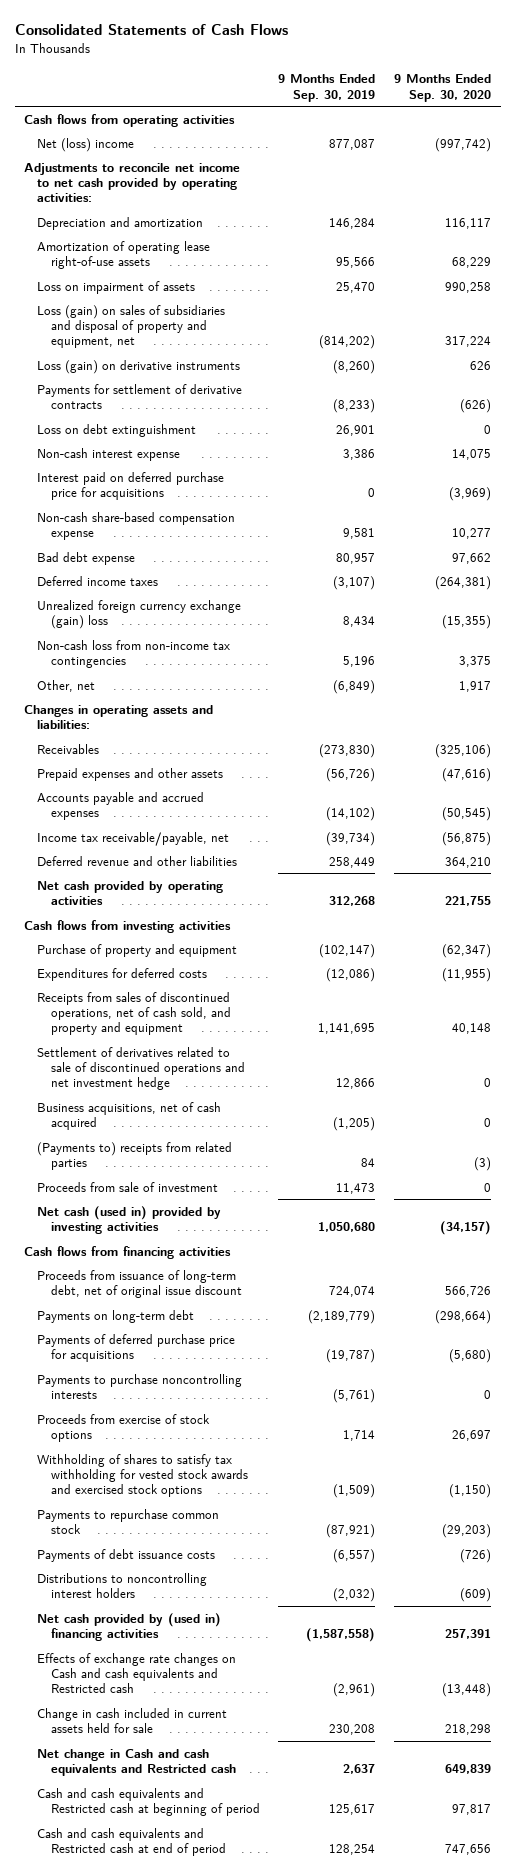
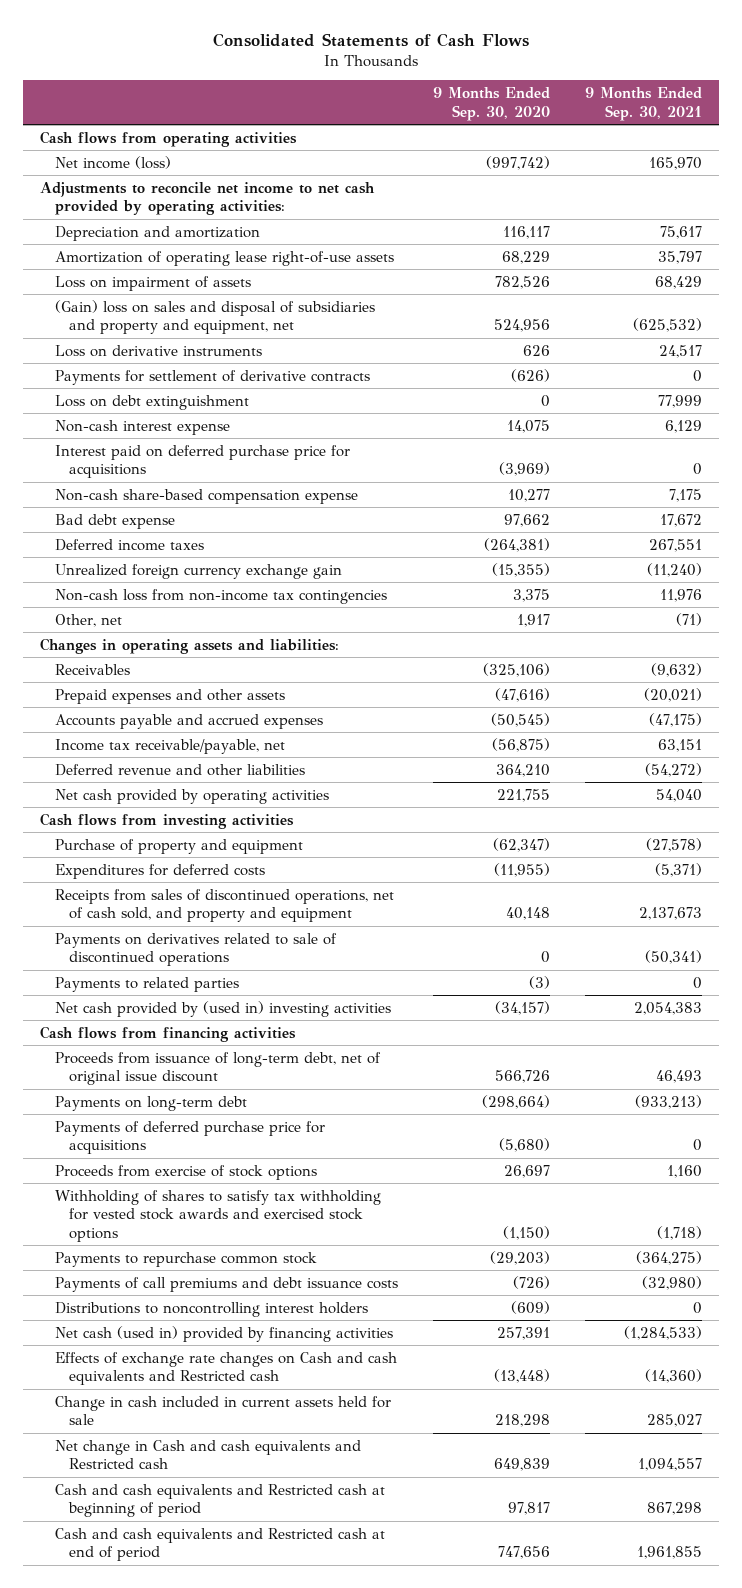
- | 9 Months Ended Sep. 30, 2019 | 9 Months Ended Sep. 30, 2020
+ | 9 Months Ended Sep. 30, 2020 | 9 Months Ended Sep. 30, 2021
- Net (loss) income | 877,087 | (997,742)
+ Net income (loss) | (997,742) | 165,970
- Loss on impairment of assets | 25,470 | 990,258
- Loss (gain) on sales of subsidiaries and disposal of property and equipment, net | (814,202) | 317,224
- Loss (gain) on derivative instruments | (8,260) | 626
+ Loss on impairment of assets | 782,526 | 68,429
+ (Gain) loss on sales and disposal of subsidiaries and property and equipment, net | 524,956 | (625,532)
+ Loss on derivative instruments | 626 | 24,517
- Unrealized foreign currency exchange (gain) loss | 8,434 | (15,355)
+ Unrealized foreign currency exchange gain | (15,355) | (11,240)
- Settlement of derivatives related to sale of discontinued operations and net investment hedge | 12,866 | 0
- Business acquisitions, net of cash acquired | (1,205) | 0
- (Payments to) receipts from related parties | 84 | (3)
- Proceeds from sale of investment | 11,473 | 0
- Net cash (used in) provided by investing activities | 1,050,680 | (34,157)
+ Payments on derivatives related to sale of discontinued operations | 0 | (50,341)
+ Payments to related parties | (3) | 0
+ Net cash provided by (used in) investing activities | (34,157) | 2,054,383
- Payments to purchase noncontrolling interests | (5,761) | 0
- Payments of debt issuance costs | (6,557) | (726)
+ Payments of call premiums and debt issuance costs | (726) | (32,980)
- Net cash provided by (used in) financing activities | (1,587,558) | 257,391
+ Net cash (used in) provided by financing activities | 257,391 | (1,284,533)

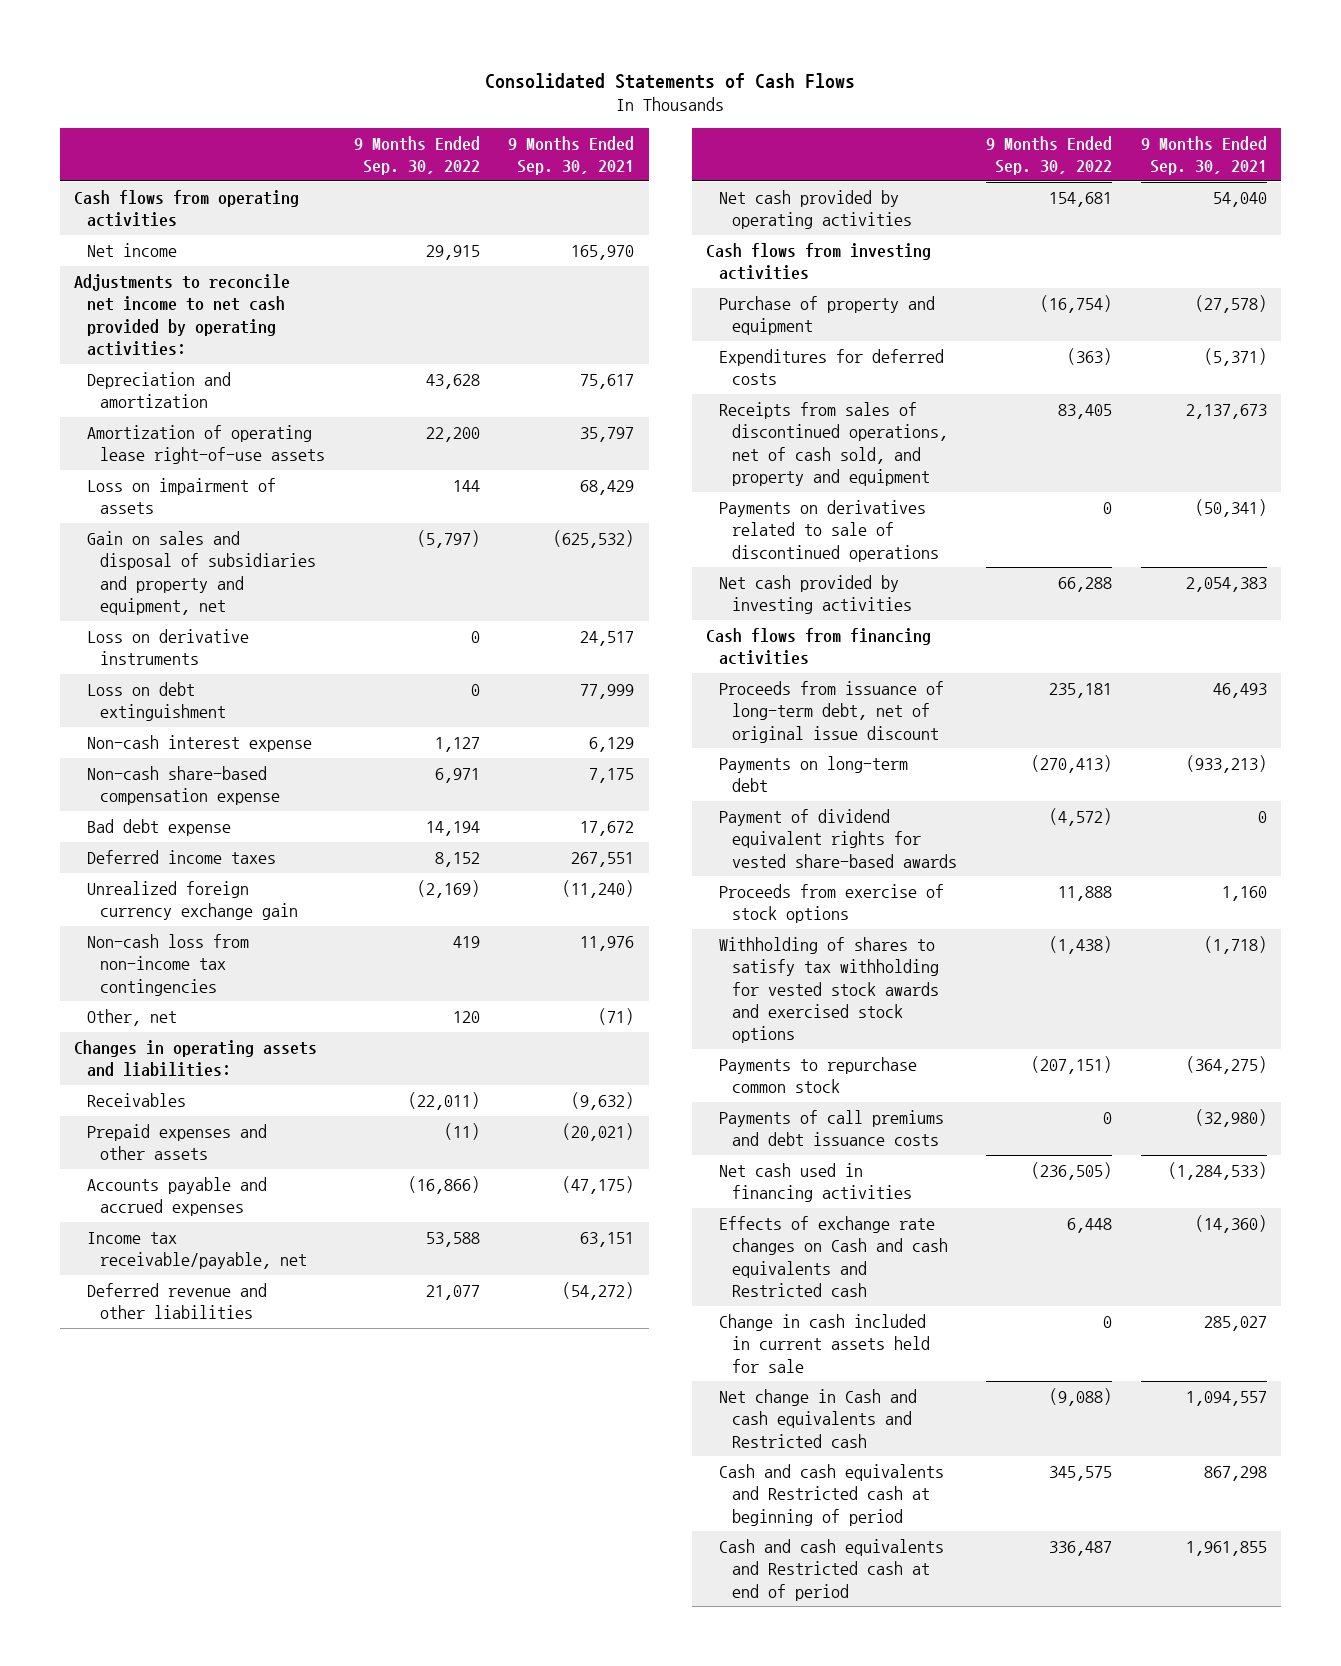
- | 9 Months Ended Sep. 30, 2020 | 9 Months Ended Sep. 30, 2021
+ | 9 Months Ended Sep. 30, 2022 | 9 Months Ended Sep. 30, 2021
- Net income (loss) | (997,742) | 165,970
+ Net income | 29,915 | 165,970
- (Gain) loss on sales and disposal of subsidiaries and property and equipment, net | 524,956 | (625,532)
+ Gain on sales and disposal of subsidiaries and property and equipment, net | (5,797) | (625,532)
- Payments for settlement of derivative contracts | (626) | 0
- Interest paid on deferred purchase price for acquisitions | (3,969) | 0
- Payments to related parties | (3) | 0
- Net cash provided by (used in) investing activities | (34,157) | 2,054,383
+ Net cash provided by investing activities | 66,288 | 2,054,383
- Payments of deferred purchase price for acquisitions | (5,680) | 0
+ Payment of dividend equivalent rights for vested share-based awards | (4,572) | 0
- Distributions to noncontrolling interest holders | (609) | 0
- Net cash (used in) provided by financing activities | 257,391 | (1,284,533)
+ Net cash used in financing activities | (236,505) | (1,284,533)

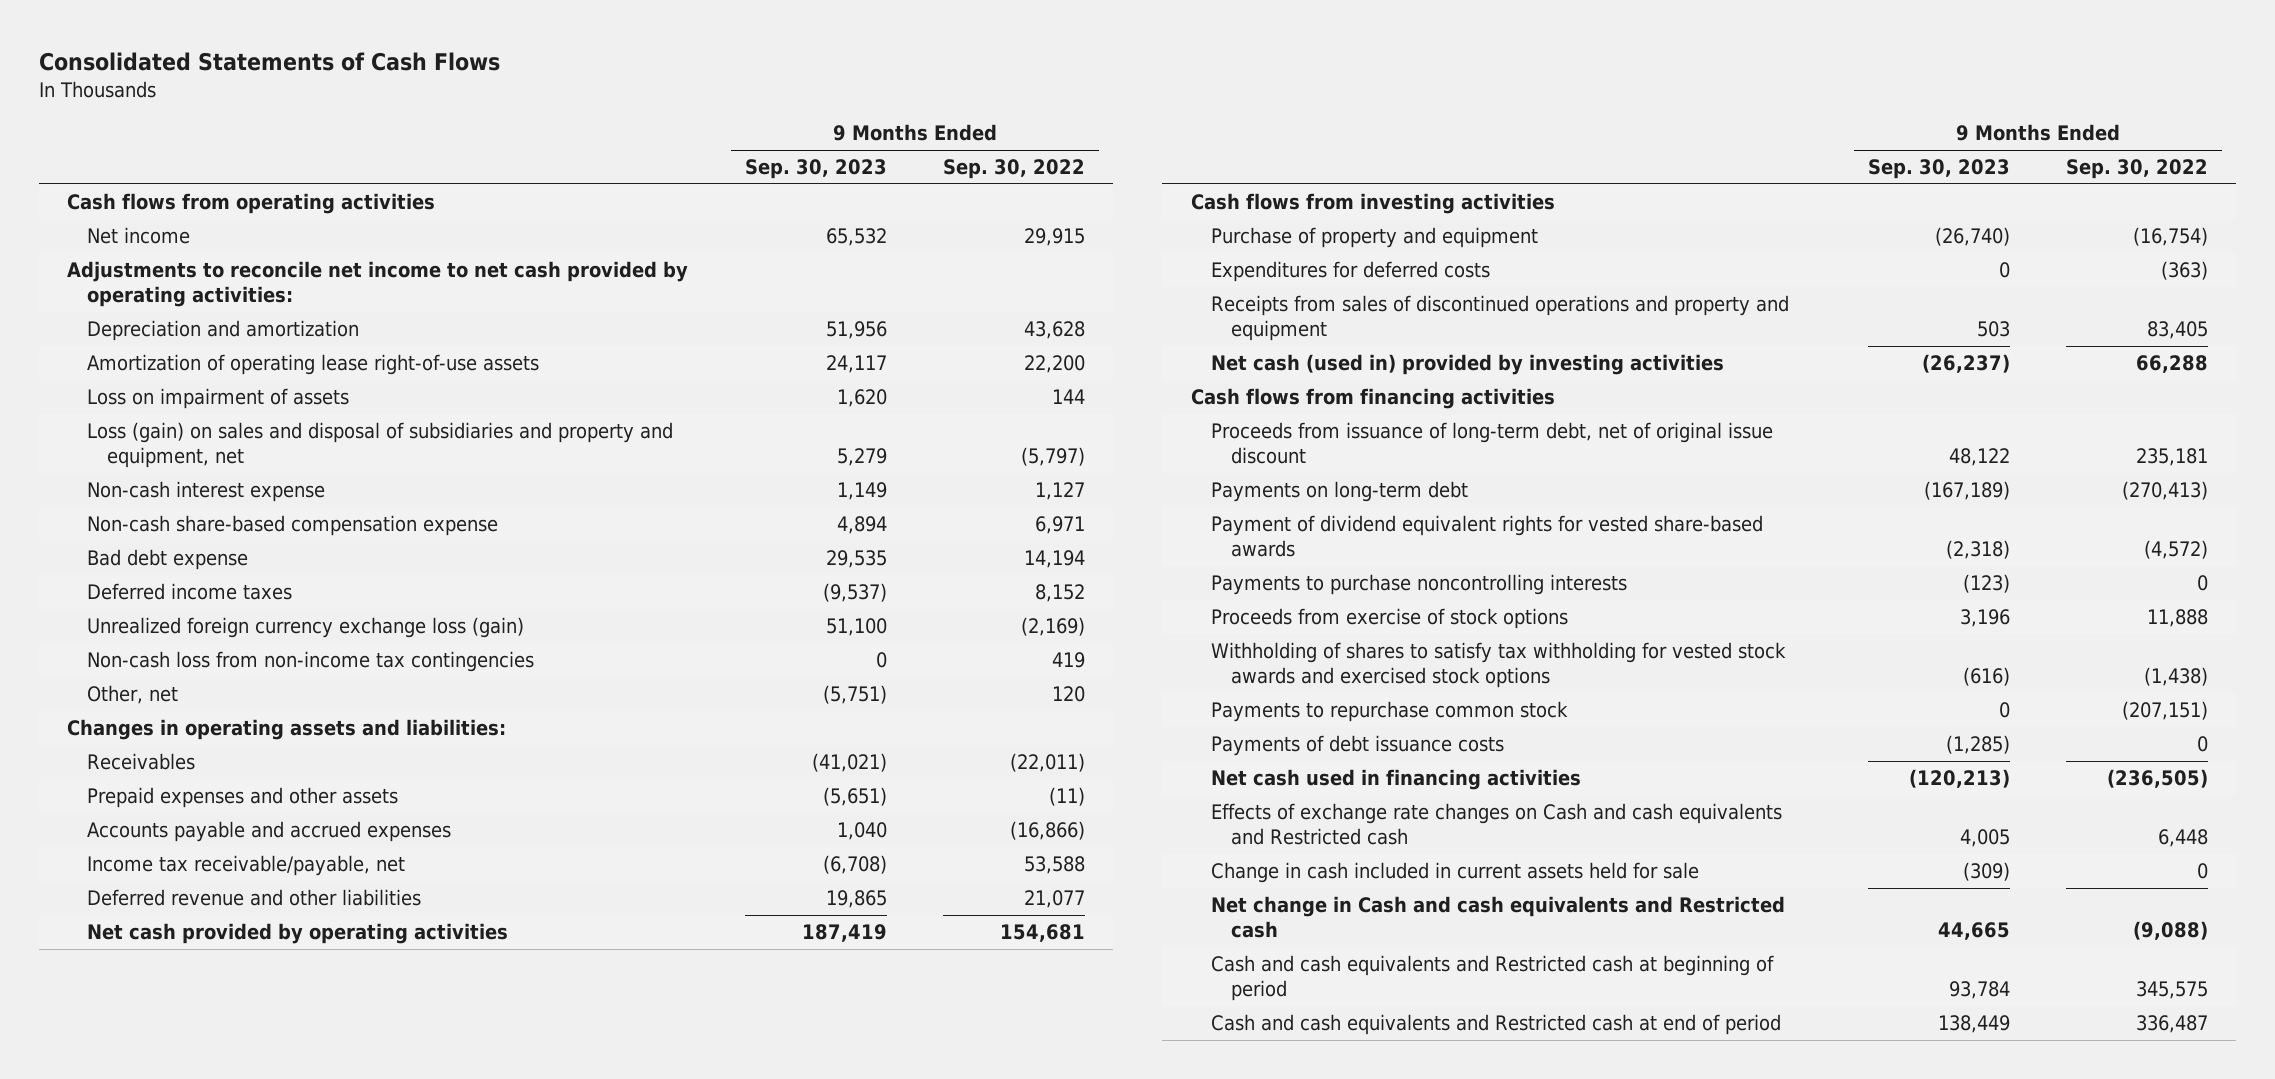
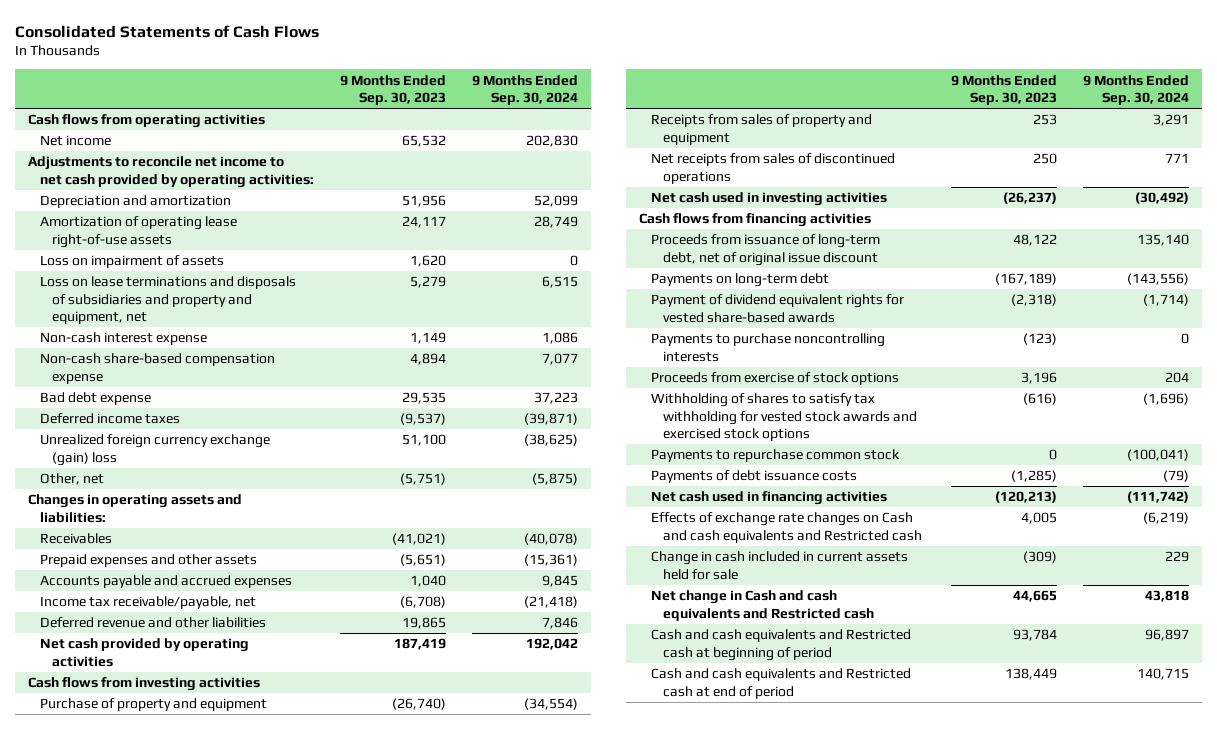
- | 9 Months Ended Sep. 30, 2023 | 9 Months Ended Sep. 30, 2022
+ | 9 Months Ended Sep. 30, 2023 | 9 Months Ended Sep. 30, 2024
- Loss (gain) on sales and disposal of subsidiaries and property and equipment, net | 5,279 | (5,797)
+ Loss on lease terminations and disposals of subsidiaries and property and equipment, net | 5,279 | 6,515
- Unrealized foreign currency exchange loss (gain) | 51,100 | (2,169)
- Non-cash loss from non-income tax contingencies | 0 | 419
+ Unrealized foreign currency exchange (gain) loss | 51,100 | (38,625)
- Expenditures for deferred costs | 0 | (363)
- Receipts from sales of discontinued operations and property and equipment | 503 | 83,405
- Net cash (used in) provided by investing activities | (26,237) | 66,288
+ Receipts from sales of property and equipment | 253 | 3,291
+ Net receipts from sales of discontinued operations | 250 | 771
+ Net cash used in investing activities | (26,237) | (30,492)

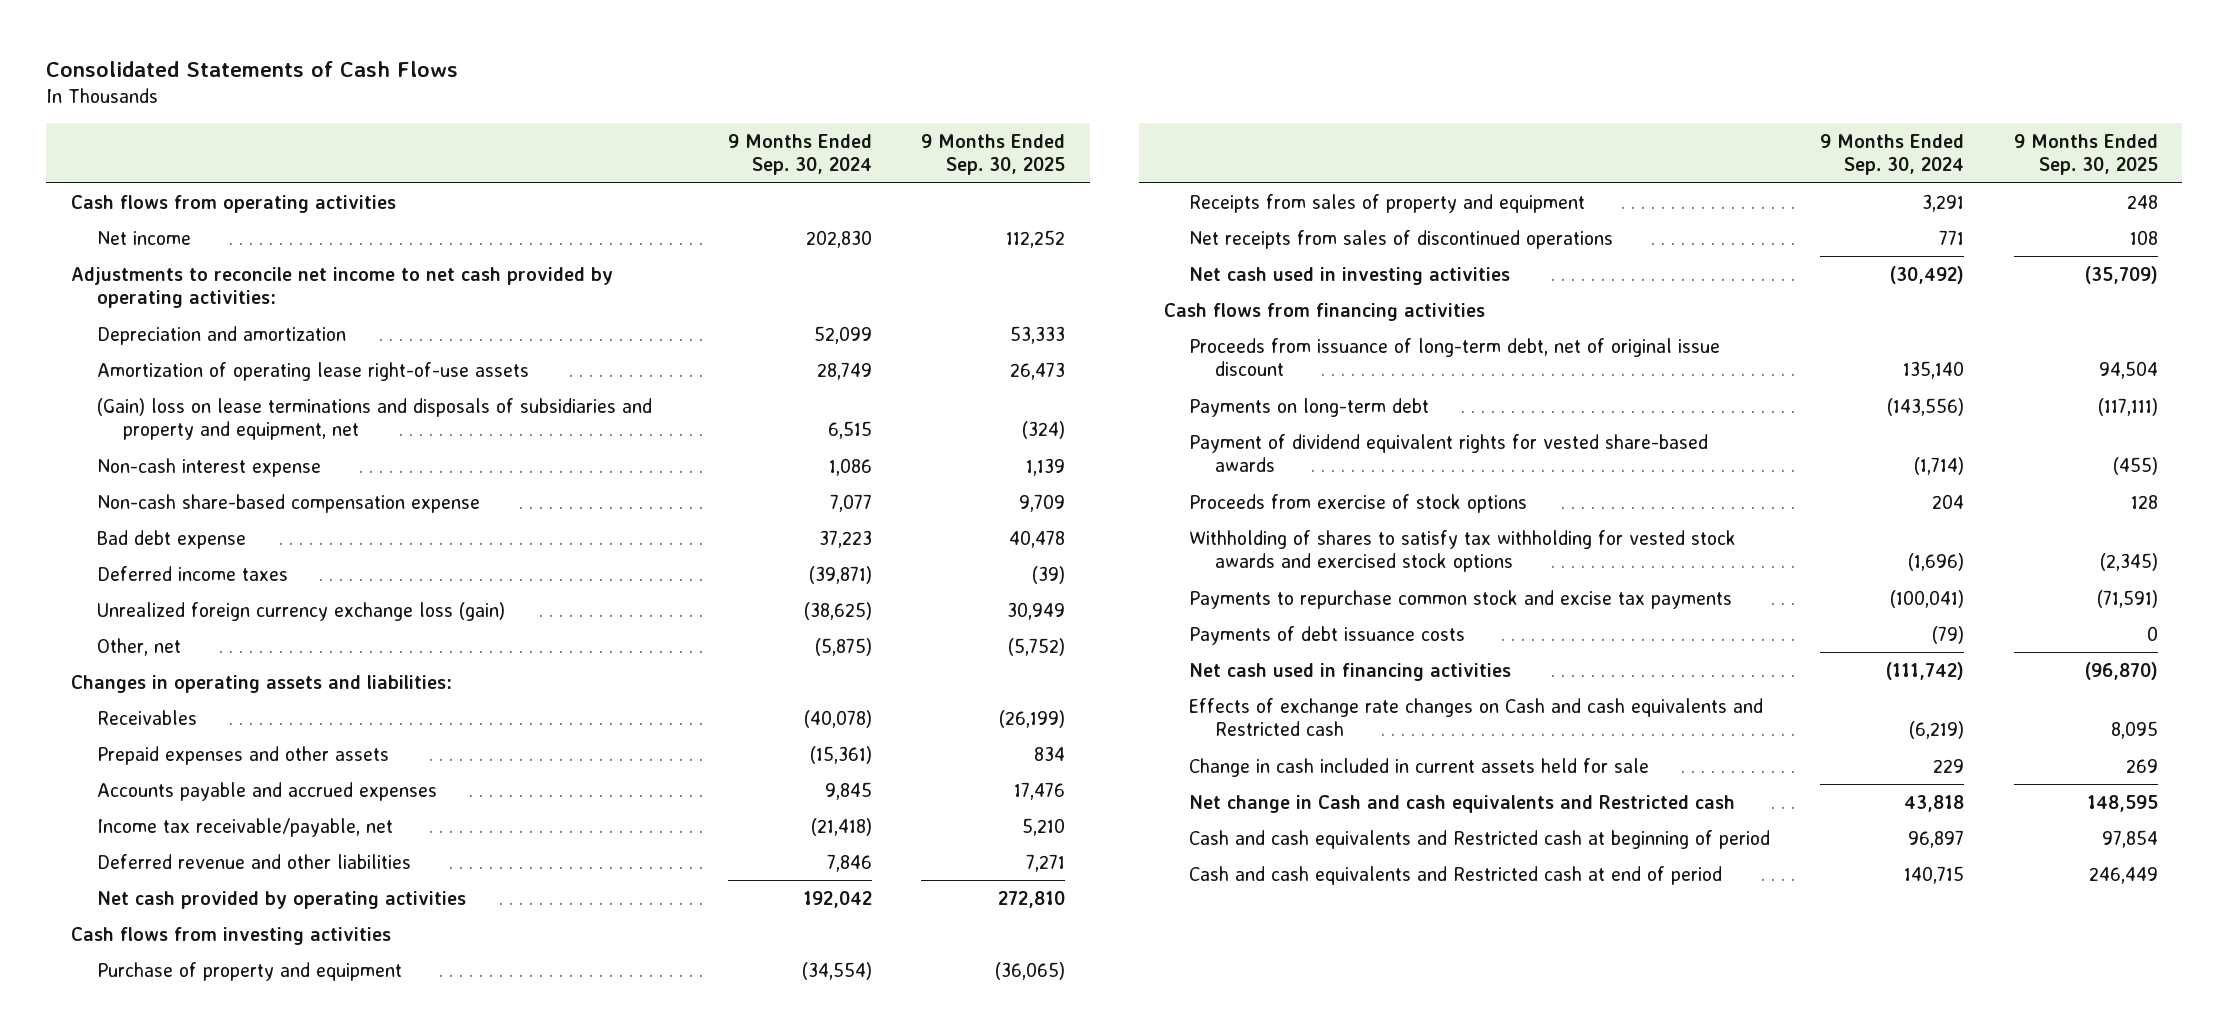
- | 9 Months Ended Sep. 30, 2023 | 9 Months Ended Sep. 30, 2024
+ | 9 Months Ended Sep. 30, 2024 | 9 Months Ended Sep. 30, 2025
- Loss on impairment of assets | 1,620 | 0
- Loss on lease terminations and disposals of subsidiaries and property and equipment, net | 5,279 | 6,515
+ (Gain) loss on lease terminations and disposals of subsidiaries and property and equipment, net | 6,515 | (324)
- Unrealized foreign currency exchange (gain) loss | 51,100 | (38,625)
+ Unrealized foreign currency exchange loss (gain) | (38,625) | 30,949
- Payments to purchase noncontrolling interests | (123) | 0
- Payments to repurchase common stock | 0 | (100,041)
+ Payments to repurchase common stock and excise tax payments | (100,041) | (71,591)

